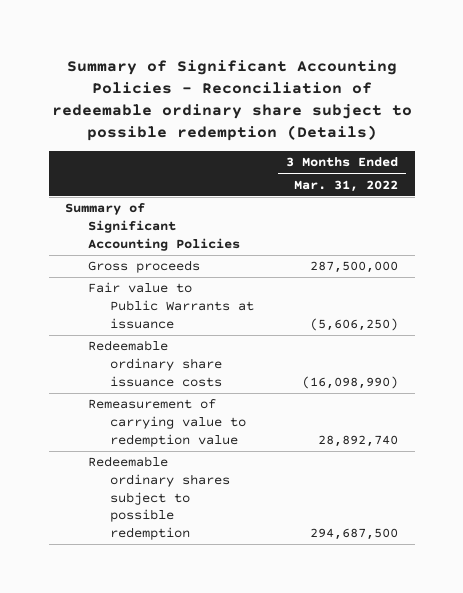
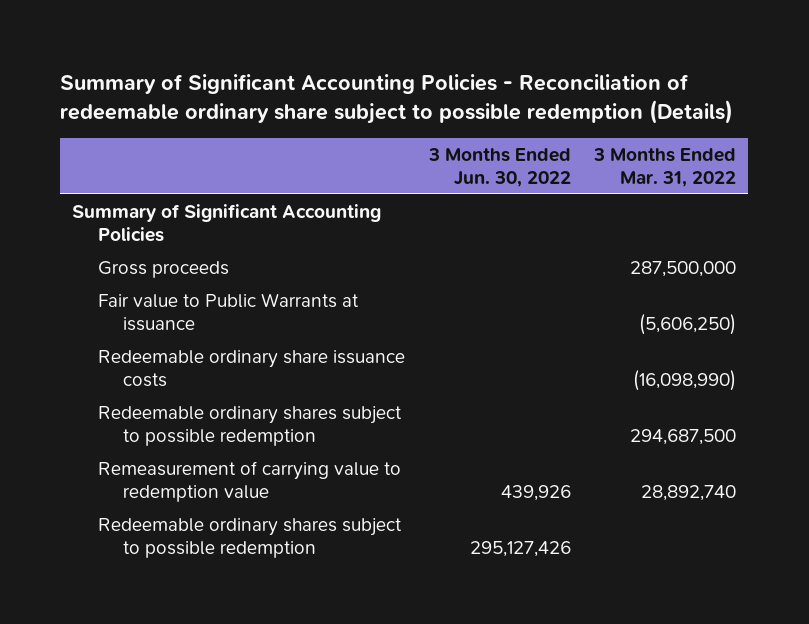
- | 3 Months Ended Mar. 31, 2022
+ | 3 Months Ended Jun. 30, 2022 | 3 Months Ended Mar. 31, 2022
moved down: Remeasurement of carrying value to redemption value | 439,926 | 28,892,740
+ Redeemable ordinary shares subject to possible redemption | 295,127,426 |

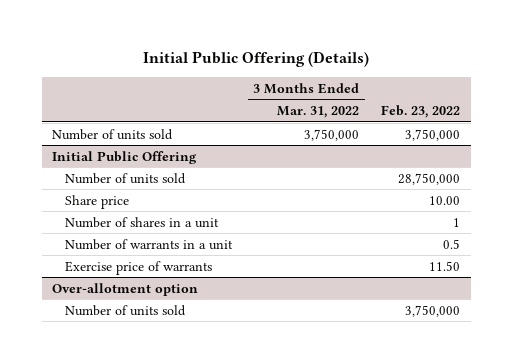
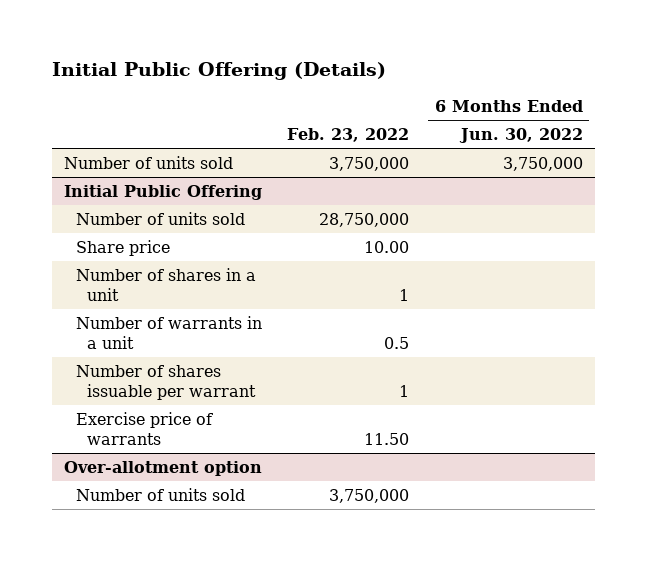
- | 3 Months Ended Mar. 31, 2022 | Feb. 23, 2022
+ | Feb. 23, 2022 | 6 Months Ended Jun. 30, 2022
@ Initial Public Offering
+ Number of shares issuable per warrant | 1 |

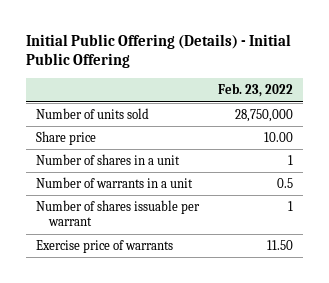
- Initial Public Offering (Details)
+ Initial Public Offering (Details) - Initial Public Offering
- | Feb. 23, 2022 | 6 Months Ended Jun. 30, 2022
+ | Feb. 23, 2022
- Number of units sold | 3,750,000 | 3,750,000
- Initial Public Offering
- Over-allotment option
- Number of units sold | 3,750,000 |

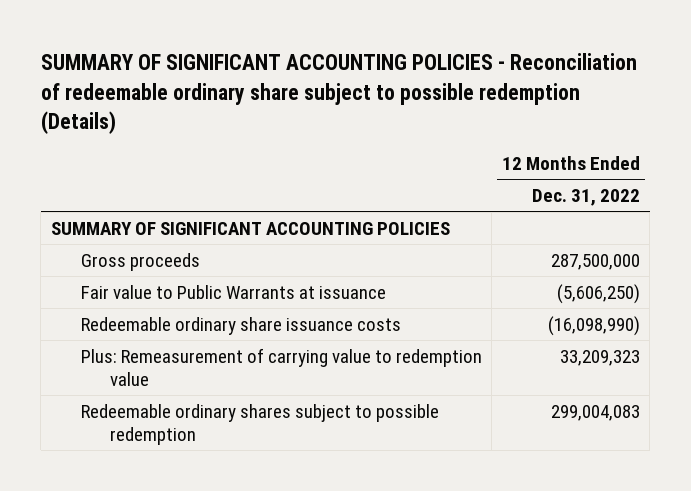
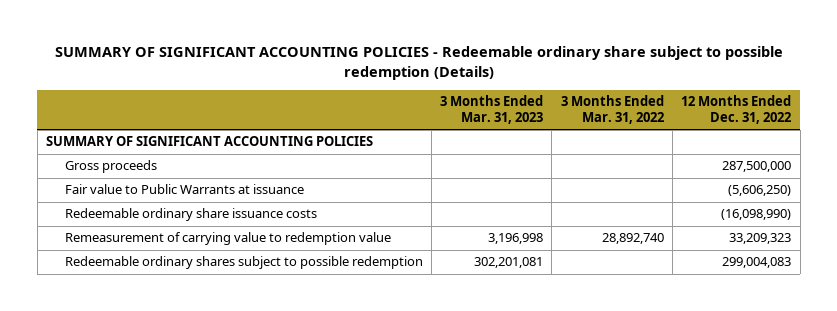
- SUMMARY OF SIGNIFICANT ACCOUNTING POLICIES - Reconciliation of redeemable ordinary share subject to possible redemption (Details)
+ SUMMARY OF SIGNIFICANT ACCOUNTING POLICIES - Redeemable ordinary share subject to possible redemption (Details)
- | 12 Months Ended Dec. 31, 2022
+ | 3 Months Ended Mar. 31, 2023 | 3 Months Ended Mar. 31, 2022 | 12 Months Ended Dec. 31, 2022
- Plus: Remeasurement of carrying value to redemption value | 33,209,323
+ Remeasurement of carrying value to redemption value | 3,196,998 | 28,892,740 | 33,209,323

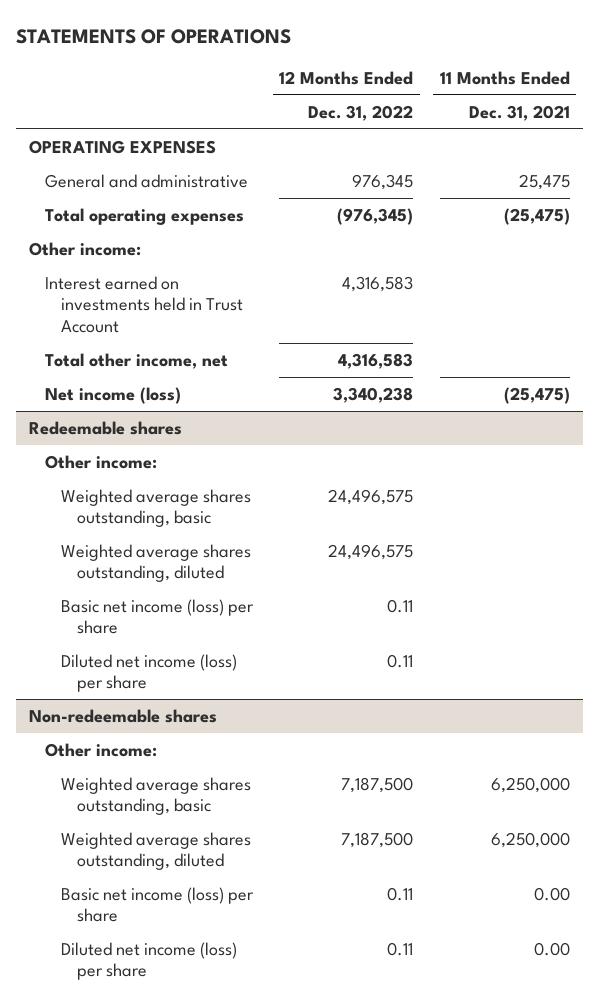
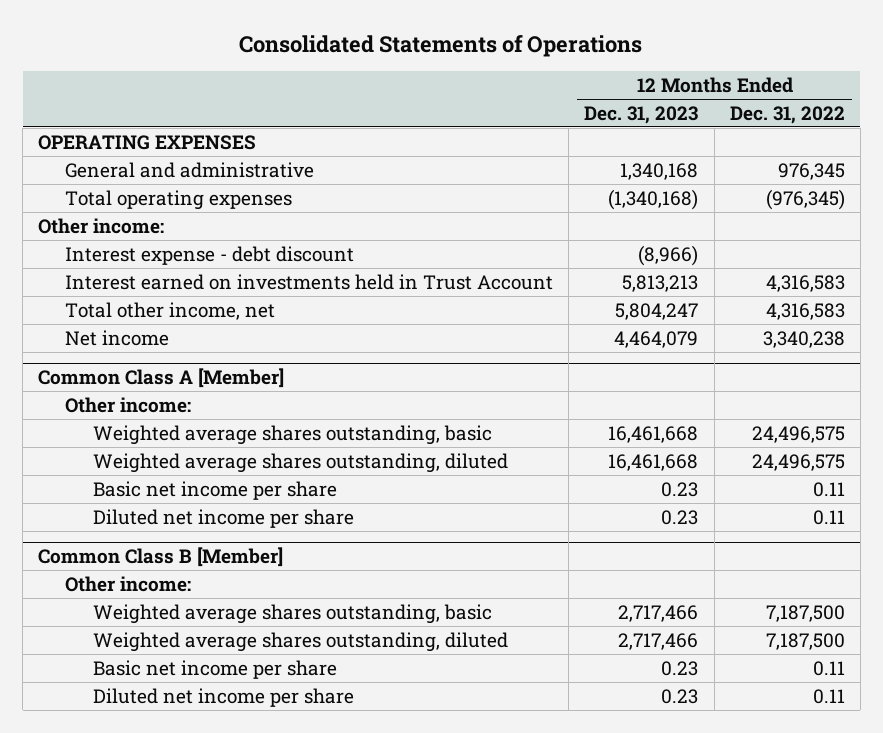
- STATEMENTS OF OPERATIONS
+ Consolidated Statements of Operations
- | 12 Months Ended Dec. 31, 2022 | 11 Months Ended Dec. 31, 2021
+ | 12 Months Ended Dec. 31, 2023 | 12 Months Ended Dec. 31, 2022
+ Interest expense - debt discount | (8,966) |
- Net income (loss) | 3,340,238 | (25,475)
- Redeemable shares
+ Net income | 4,464,079 | 3,340,238
+ Common Class A [Member]
- Basic net income (loss) per share | 0.11 |
- Diluted net income (loss) per share | 0.11 |
- Non-redeemable shares
+ Basic net income per share | 0.23 | 0.11
+ Diluted net income per share | 0.23 | 0.11
+ Common Class B [Member]
- Basic net income (loss) per share | 0.11 | 0.00
- Diluted net income (loss) per share | 0.11 | 0.00
+ Basic net income per share | 0.23 | 0.11
+ Diluted net income per share | 0.23 | 0.11

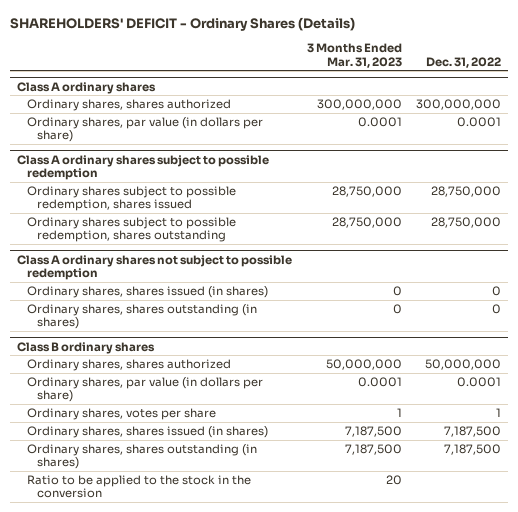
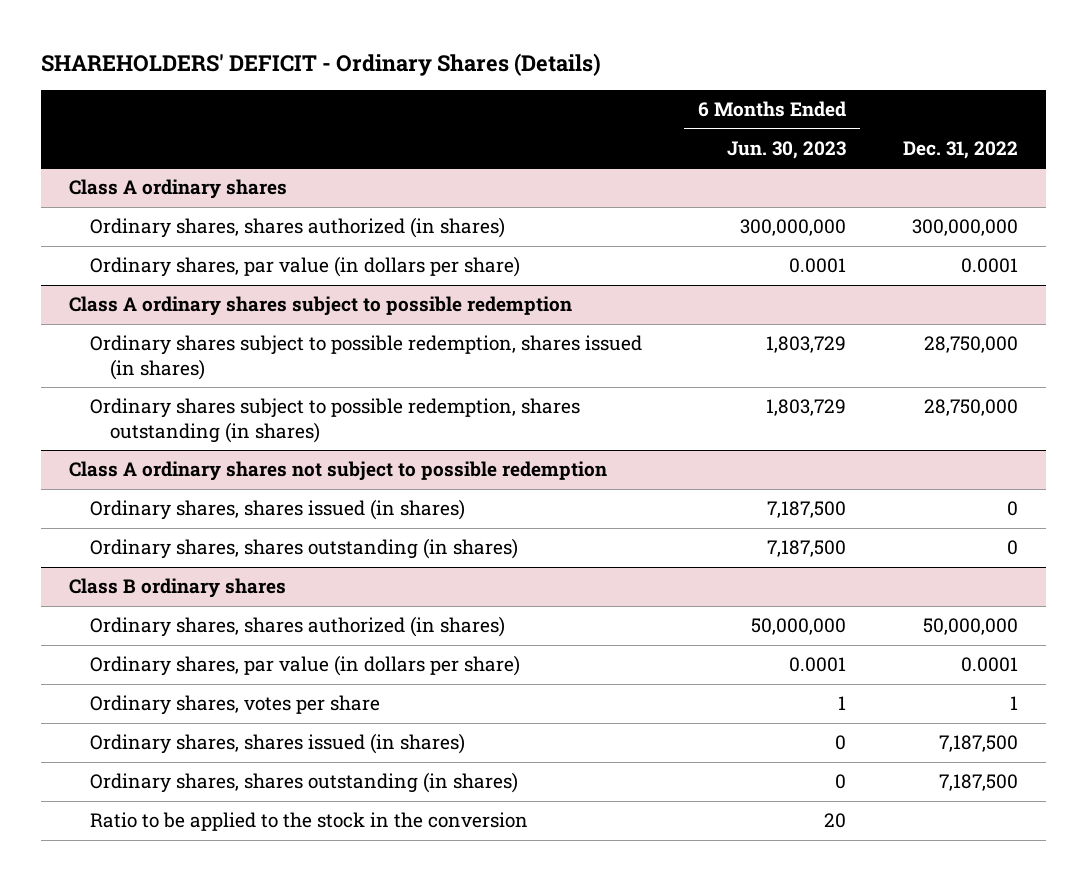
- | 3 Months Ended Mar. 31, 2023 | Dec. 31, 2022
+ | 6 Months Ended Jun. 30, 2023 | Dec. 31, 2022
@ Class A ordinary shares
- Ordinary shares, shares authorized | 300,000,000 | 300,000,000
+ Ordinary shares, shares authorized (in shares) | 300,000,000 | 300,000,000
@ Class A ordinary shares subject to possible redemption
- Ordinary shares subject to possible redemption, shares issued | 28,750,000 | 28,750,000
- Ordinary shares subject to possible redemption, shares outstanding | 28,750,000 | 28,750,000
+ Ordinary shares subject to possible redemption, shares issued (in shares) | 1,803,729 | 28,750,000
+ Ordinary shares subject to possible redemption, shares outstanding (in shares) | 1,803,729 | 28,750,000
@ Class B ordinary shares
- Ordinary shares, shares authorized | 50,000,000 | 50,000,000
+ Ordinary shares, shares authorized (in shares) | 50,000,000 | 50,000,000

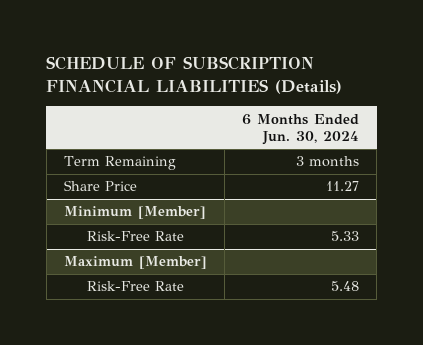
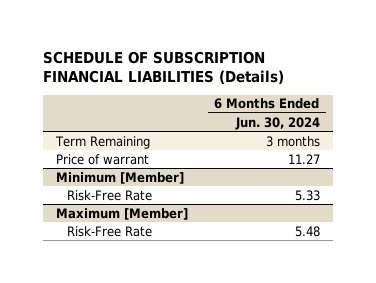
- Share Price | 11.27
+ Price of warrant | 11.27

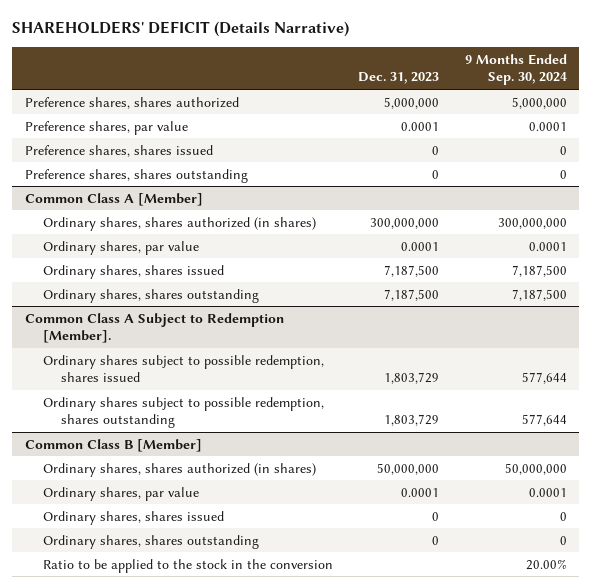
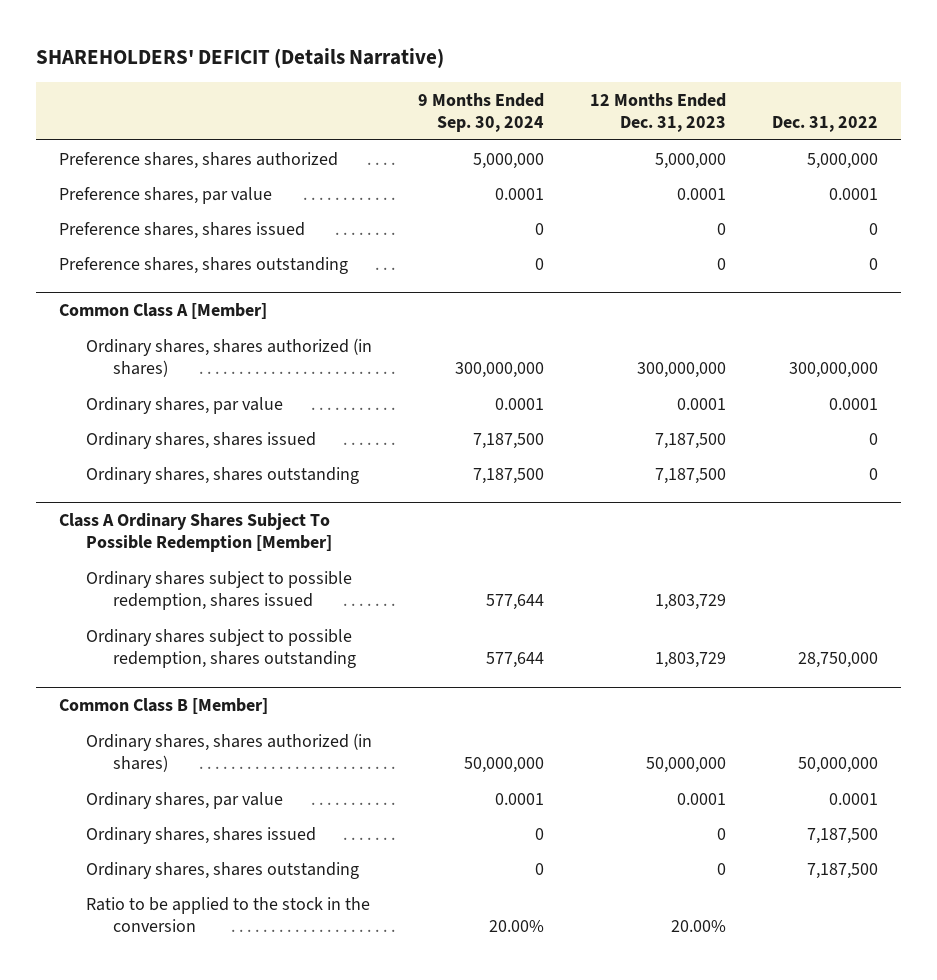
- | Dec. 31, 2023 | 9 Months Ended Sep. 30, 2024
+ | 9 Months Ended Sep. 30, 2024 | 12 Months Ended Dec. 31, 2023 | Dec. 31, 2022
- Common Class A Subject to Redemption [Member].
+ Class A Ordinary Shares Subject To Possible Redemption [Member]

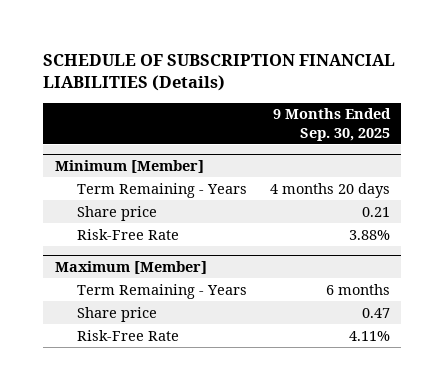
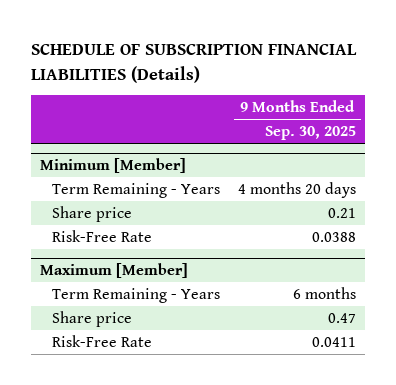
@ Minimum [Member]
- Risk-Free Rate | 3.88%
+ Risk-Free Rate | 0.0388
@ Maximum [Member]
- Risk-Free Rate | 4.11%
+ Risk-Free Rate | 0.0411

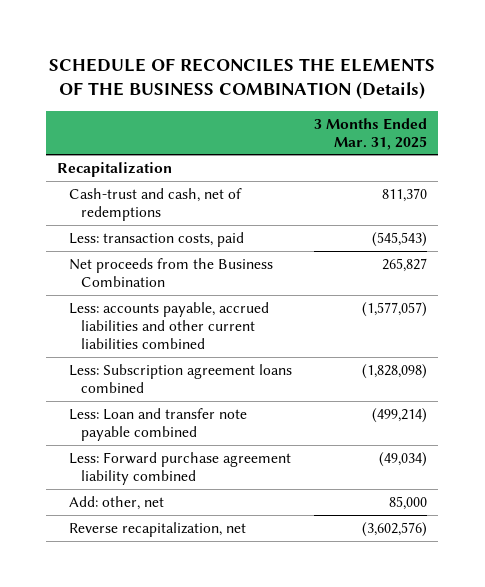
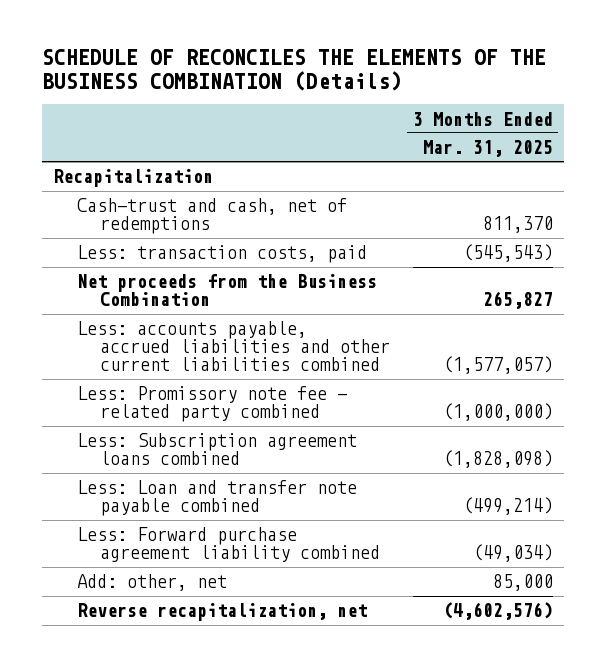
+ Less: Promissory note fee - related party combined | (1,000,000)
- Reverse recapitalization, net | (3,602,576)
+ Reverse recapitalization, net | (4,602,576)

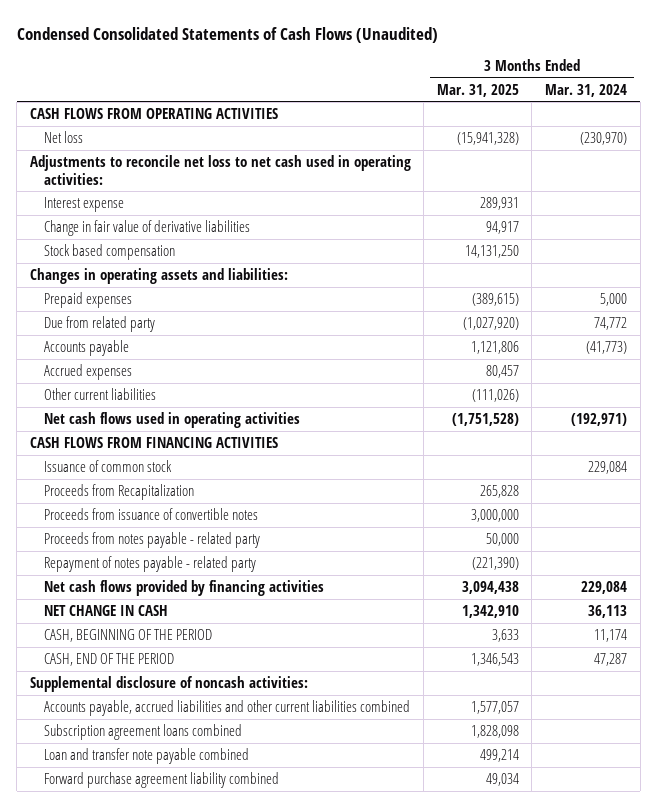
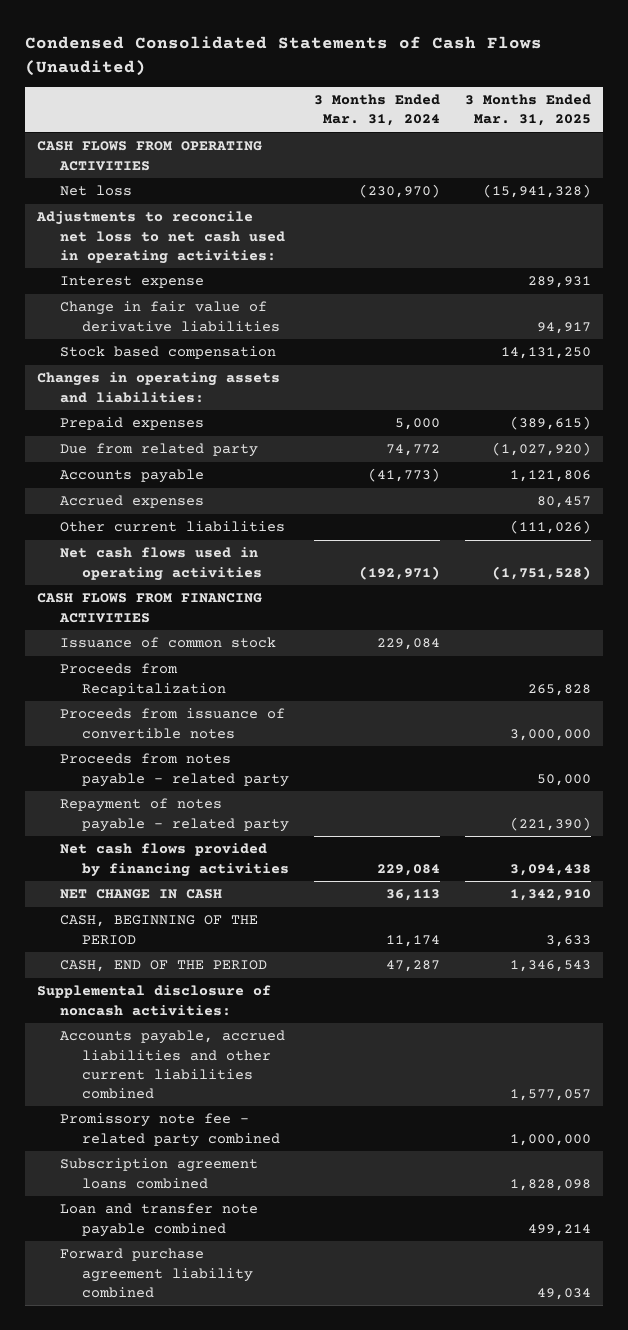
- | 3 Months Ended Mar. 31, 2025 | 3 Months Ended Mar. 31, 2024
+ | 3 Months Ended Mar. 31, 2024 | 3 Months Ended Mar. 31, 2025
+ Promissory note fee - related party combined | | 1,000,000

